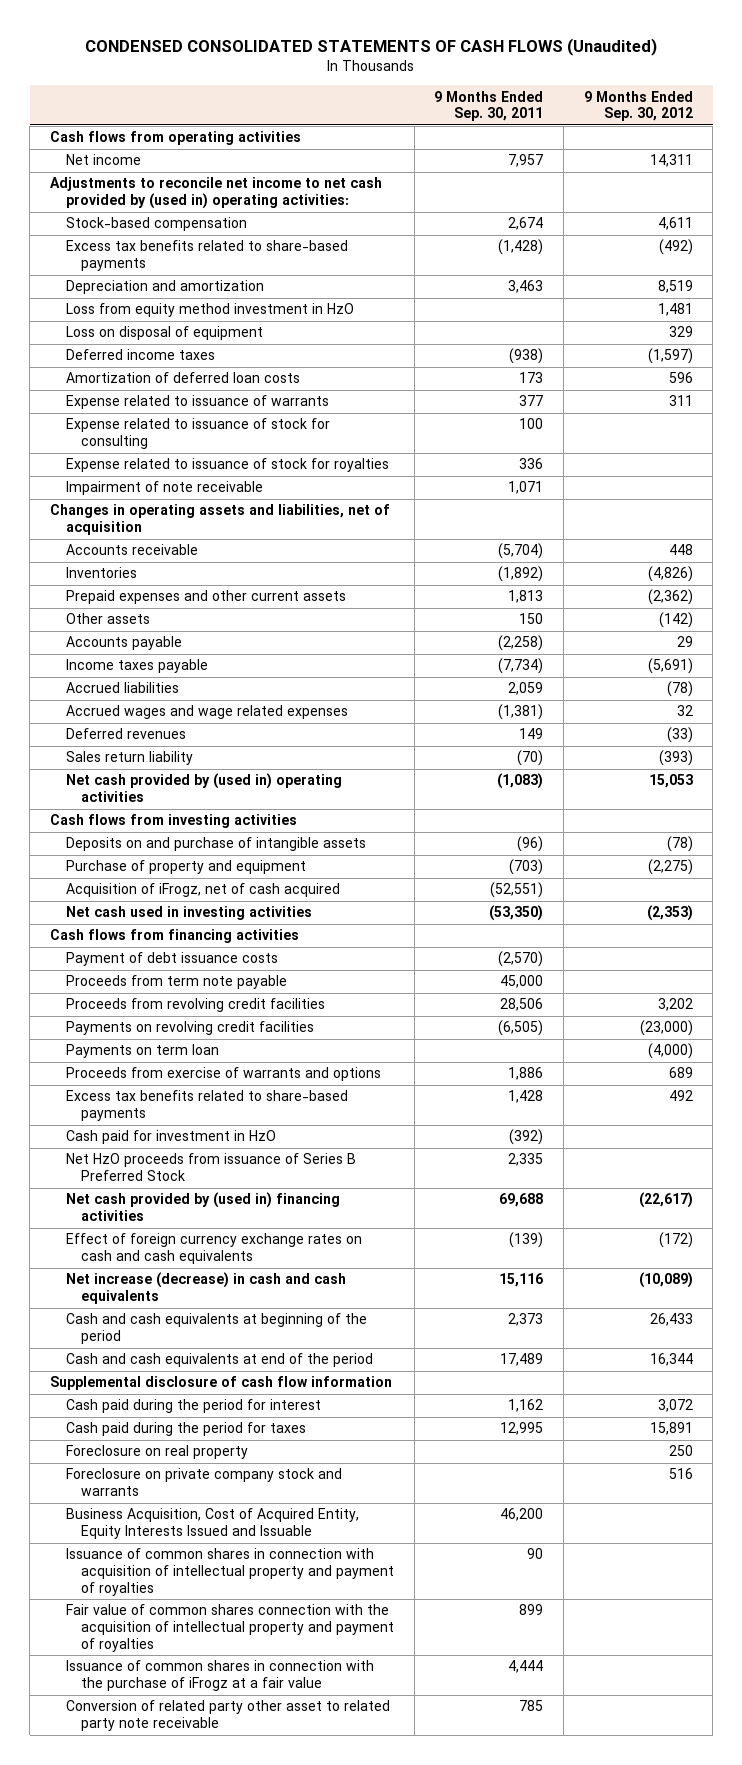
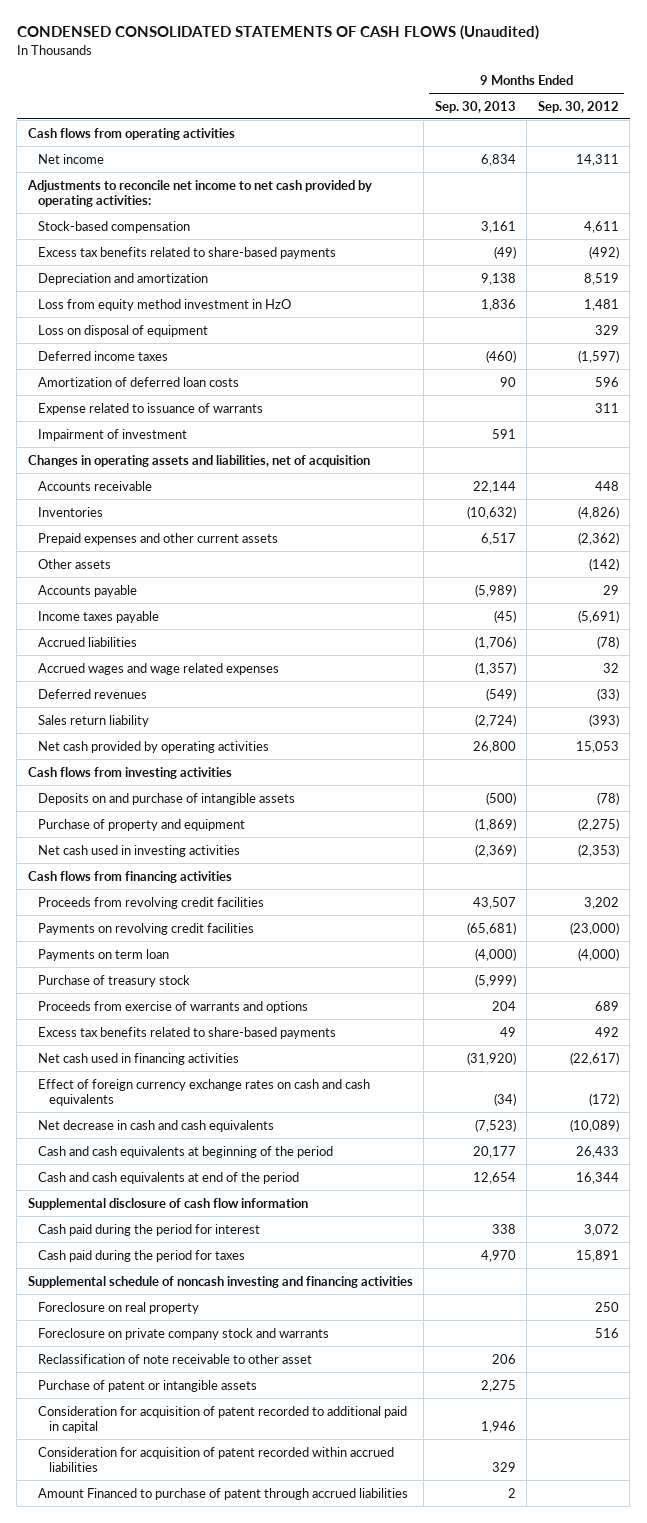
- | 9 Months Ended Sep. 30, 2011 | 9 Months Ended Sep. 30, 2012
+ | 9 Months Ended Sep. 30, 2013 | 9 Months Ended Sep. 30, 2012
- Adjustments to reconcile net income to net cash provided by (used in) operating activities:
+ Adjustments to reconcile net income to net cash provided by operating activities:
- Expense related to issuance of stock for consulting | 100 |
- Expense related to issuance of stock for royalties | 336 |
- Impairment of note receivable | 1,071 |
+ Impairment of investment | 591 |
- Net cash provided by (used in) operating activities | (1,083) | 15,053
+ Net cash provided by operating activities | 26,800 | 15,053
- Acquisition of iFrogz, net of cash acquired | (52,551) |
- Payment of debt issuance costs | (2,570) |
- Proceeds from term note payable | 45,000 |
+ Purchase of treasury stock | (5,999) |
- Cash paid for investment in HzO | (392) |
- Net HzO proceeds from issuance of Series B Preferred Stock | 2,335 |
- Net cash provided by (used in) financing activities | 69,688 | (22,617)
+ Net cash used in financing activities | (31,920) | (22,617)
- Net increase (decrease) in cash and cash equivalents | 15,116 | (10,089)
+ Net decrease in cash and cash equivalents | (7,523) | (10,089)
+ Supplemental schedule of noncash investing and financing activities
- Business Acquisition, Cost of Acquired Entity, Equity Interests Issued and Issuable | 46,200 |
- Issuance of common shares in connection with acquisition of intellectual property and payment of royalties | 90 |
- Fair value of common shares connection with the acquisition of intellectual property and payment of royalties | 899 |
- Issuance of common shares in connection with the purchase of iFrogz at a fair value | 4,444 |
- Conversion of related party other asset to related party note receivable | 785 |
+ Reclassification of note receivable to other asset | 206 |
+ Purchase of patent or intangible assets | 2,275 |
+ Consideration for acquisition of patent recorded to additional paid in capital | 1,946 |
+ Consideration for acquisition of patent recorded within accrued liabilities | 329 |
+ Amount Financed to purchase of patent through accrued liabilities | 2 |

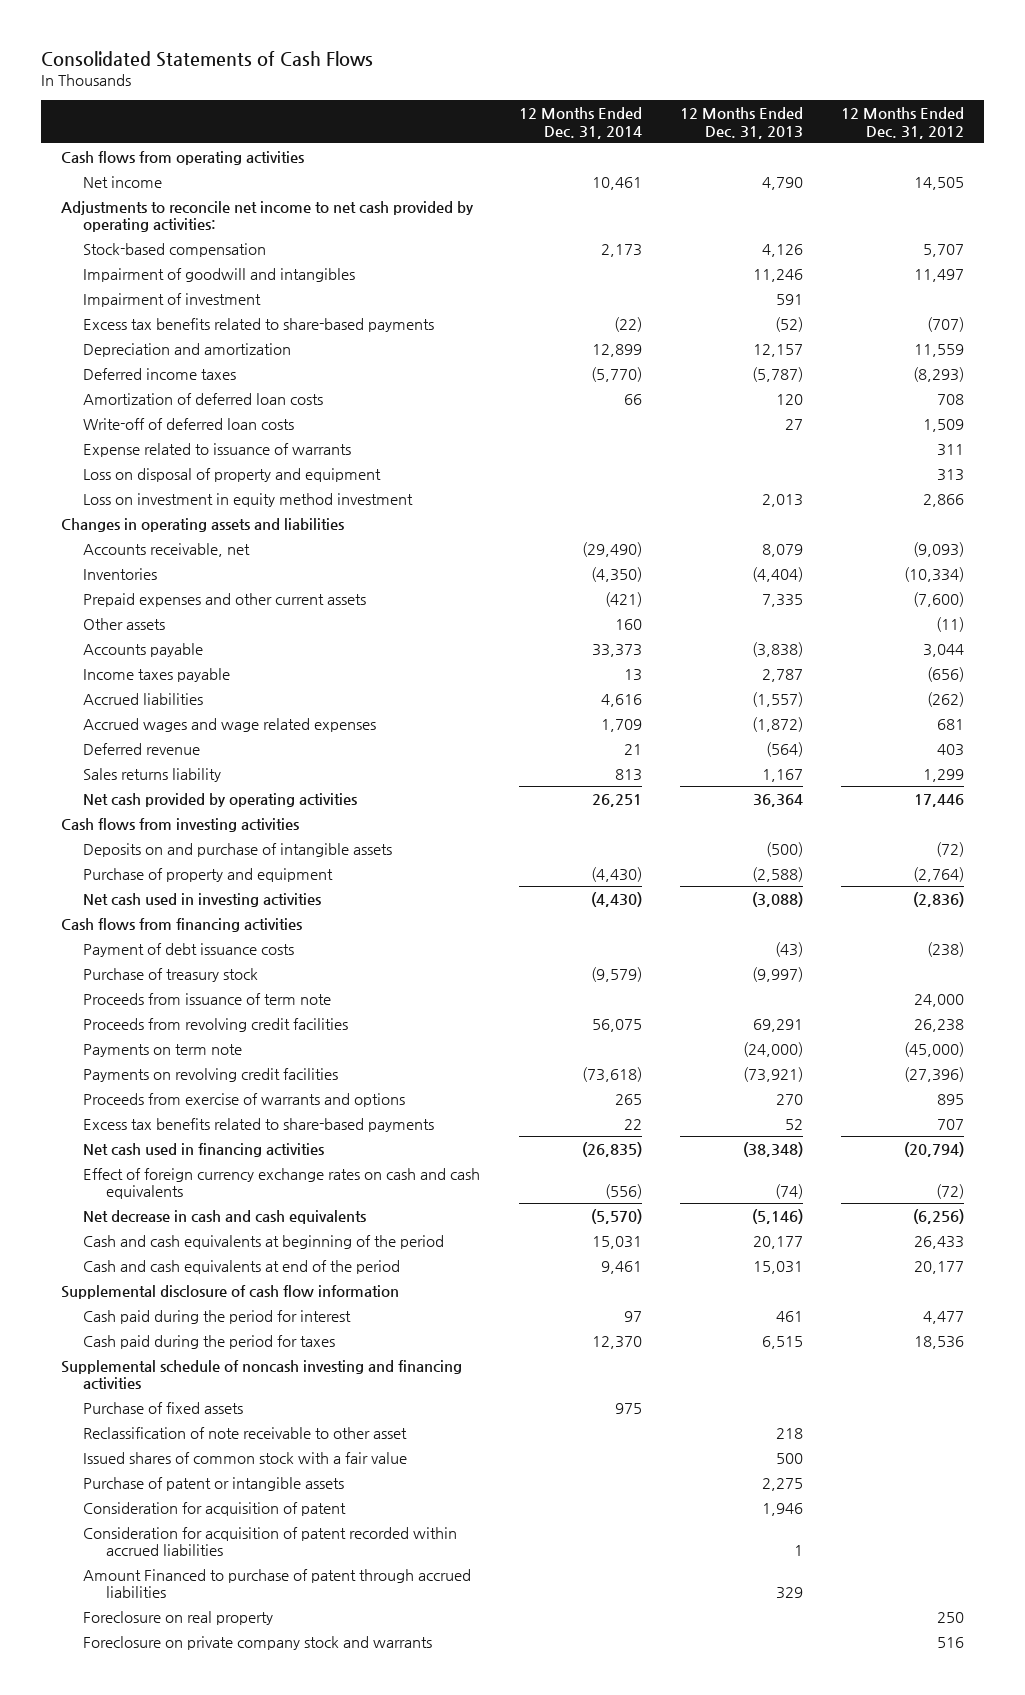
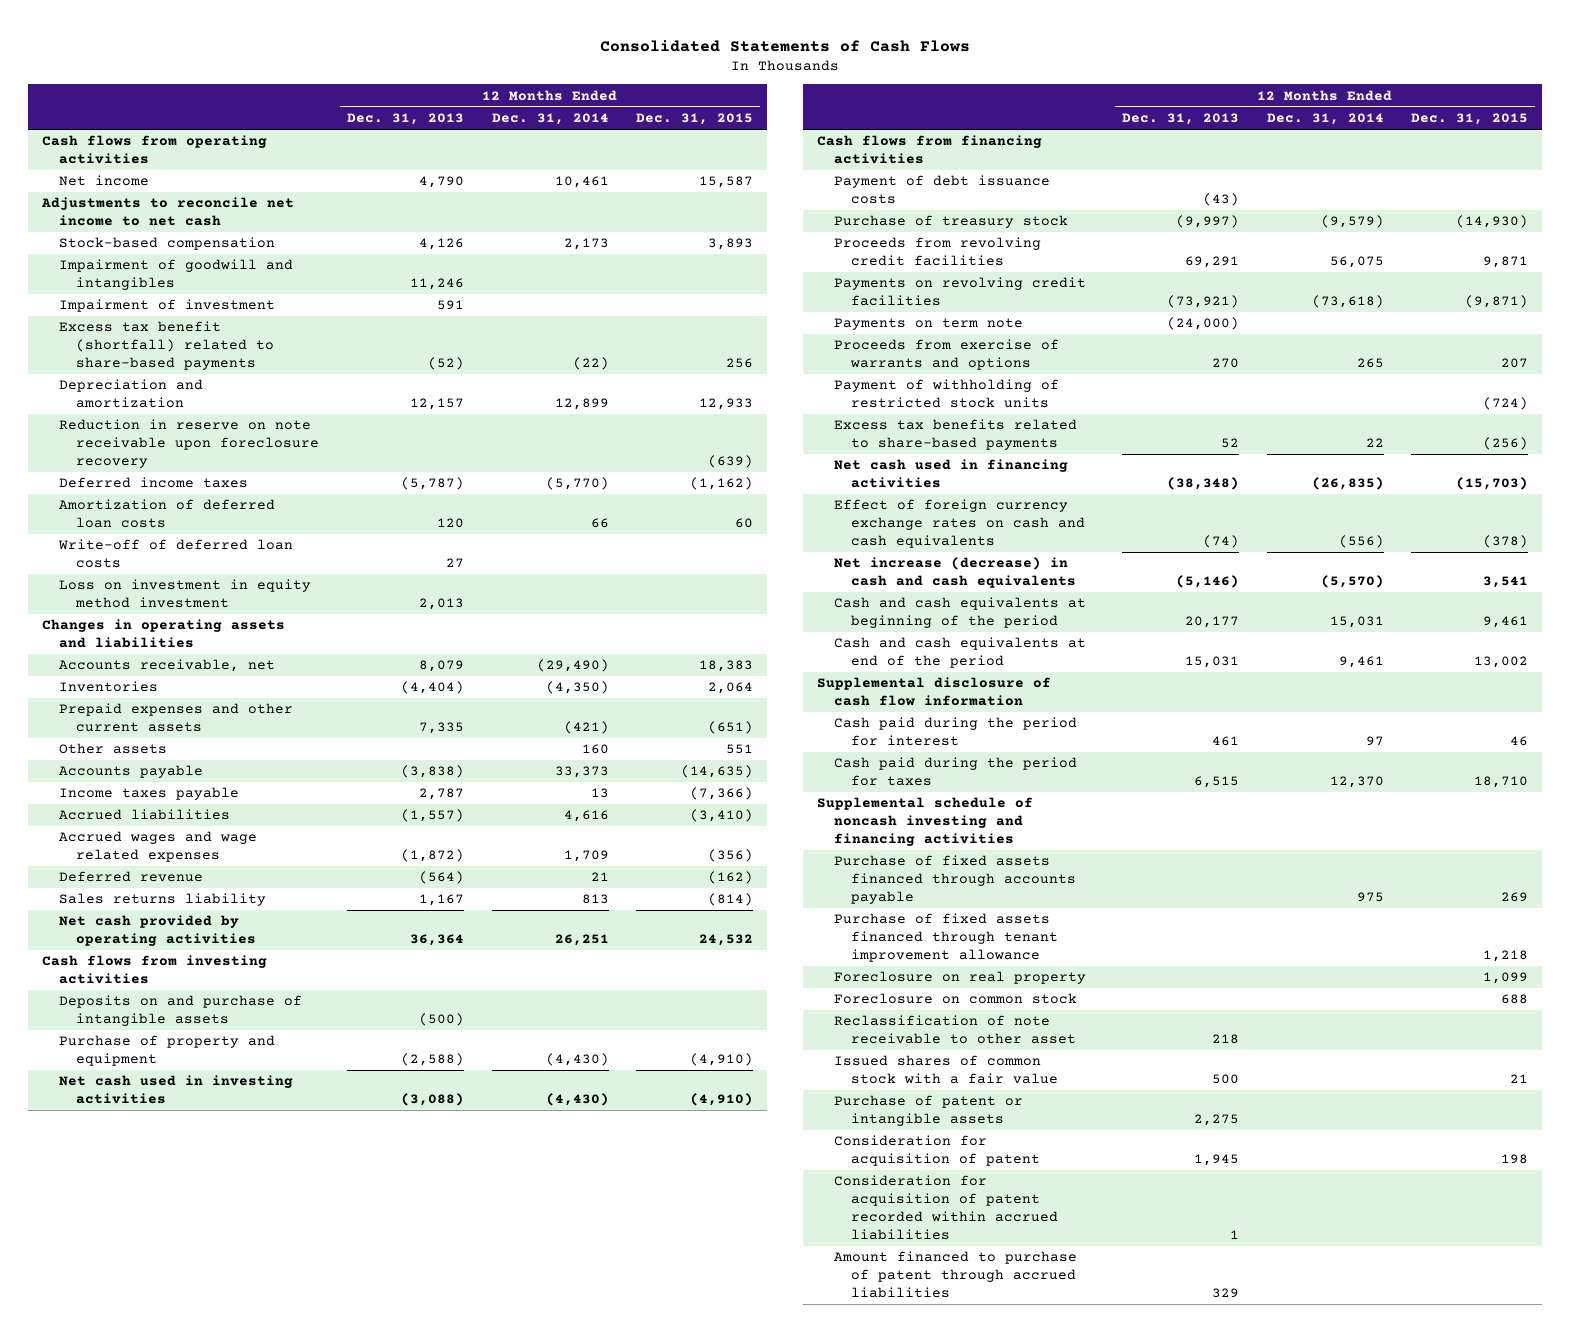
- | 12 Months Ended Dec. 31, 2014 | 12 Months Ended Dec. 31, 2013 | 12 Months Ended Dec. 31, 2012
+ | 12 Months Ended Dec. 31, 2013 | 12 Months Ended Dec. 31, 2014 | 12 Months Ended Dec. 31, 2015
- Adjustments to reconcile net income to net cash provided by operating activities:
+ Adjustments to reconcile net income to net cash
- Excess tax benefits related to share-based payments | (22) | (52) | (707)
+ Excess tax benefit (shortfall) related to share-based payments | (52) | (22) | 256
+ Reduction in reserve on note receivable upon foreclosure recovery | | | (639)
- Expense related to issuance of warrants | | | 311
- Loss on disposal of property and equipment | | | 313
- Proceeds from issuance of term note | | | 24,000
moved down: Payments on term note | (24,000) | |
+ Payment of withholding of restricted stock units | | | (724)
- Net decrease in cash and cash equivalents | (5,570) | (5,146) | (6,256)
+ Net increase (decrease) in cash and cash equivalents | (5,146) | (5,570) | 3,541
- Purchase of fixed assets | 975 | |
+ Purchase of fixed assets financed through accounts payable | | 975 | 269
+ Purchase of fixed assets financed through tenant improvement allowance | | | 1,218
moved up: Foreclosure on real property | | | 1,099
+ Foreclosure on common stock | | | 688
- Consideration for acquisition of patent | | 1,946 |
+ Consideration for acquisition of patent | 1,945 | | 198
- Amount Financed to purchase of patent through accrued liabilities | | 329 |
- Foreclosure on private company stock and warrants | | | 516
+ Amount financed to purchase of patent through accrued liabilities | 329 | |

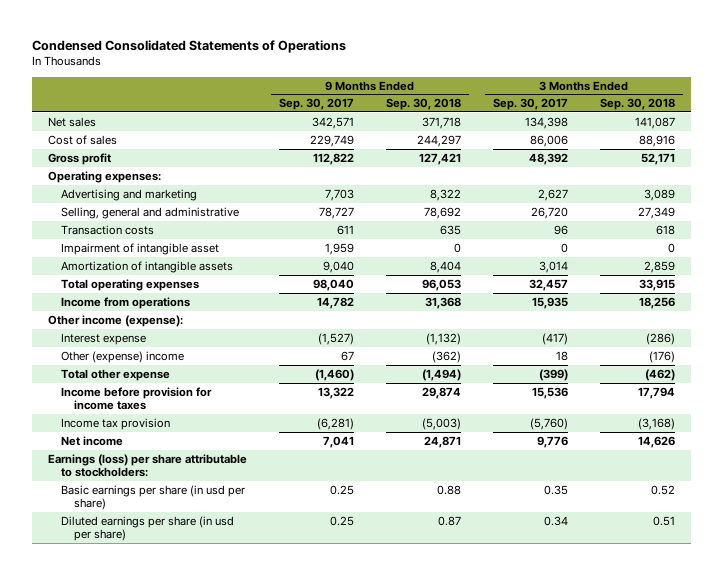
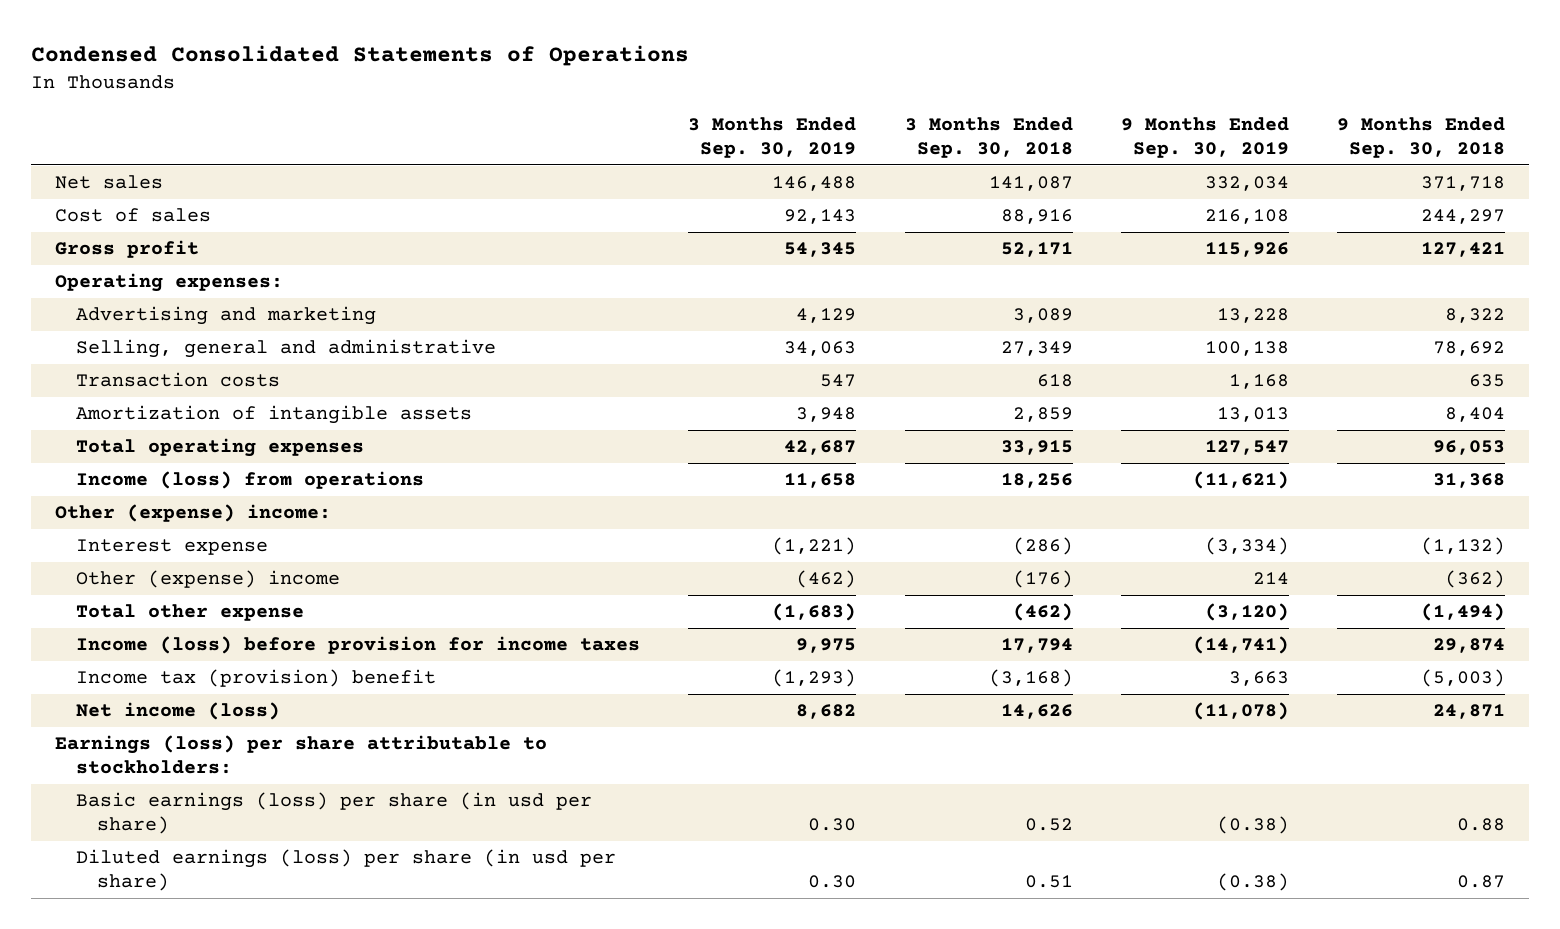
- | 9 Months Ended Sep. 30, 2017 | 9 Months Ended Sep. 30, 2018 | 3 Months Ended Sep. 30, 2017 | 3 Months Ended Sep. 30, 2018
+ | 3 Months Ended Sep. 30, 2019 | 3 Months Ended Sep. 30, 2018 | 9 Months Ended Sep. 30, 2019 | 9 Months Ended Sep. 30, 2018
- Impairment of intangible asset | 1,959 | 0 | 0 | 0
- Income from operations | 14,782 | 31,368 | 15,935 | 18,256
- Other income (expense):
+ Income (loss) from operations | 11,658 | 18,256 | (11,621) | 31,368
+ Other (expense) income:
- Income before provision for income taxes | 13,322 | 29,874 | 15,536 | 17,794
- Income tax provision | (6,281) | (5,003) | (5,760) | (3,168)
- Net income | 7,041 | 24,871 | 9,776 | 14,626
+ Income (loss) before provision for income taxes | 9,975 | 17,794 | (14,741) | 29,874
+ Income tax (provision) benefit | (1,293) | (3,168) | 3,663 | (5,003)
+ Net income (loss) | 8,682 | 14,626 | (11,078) | 24,871
- Basic earnings per share (in usd per share) | 0.25 | 0.88 | 0.35 | 0.52
- Diluted earnings per share (in usd per share) | 0.25 | 0.87 | 0.34 | 0.51
+ Basic earnings (loss) per share (in usd per share) | 0.30 | 0.52 | (0.38) | 0.88
+ Diluted earnings (loss) per share (in usd per share) | 0.30 | 0.51 | (0.38) | 0.87

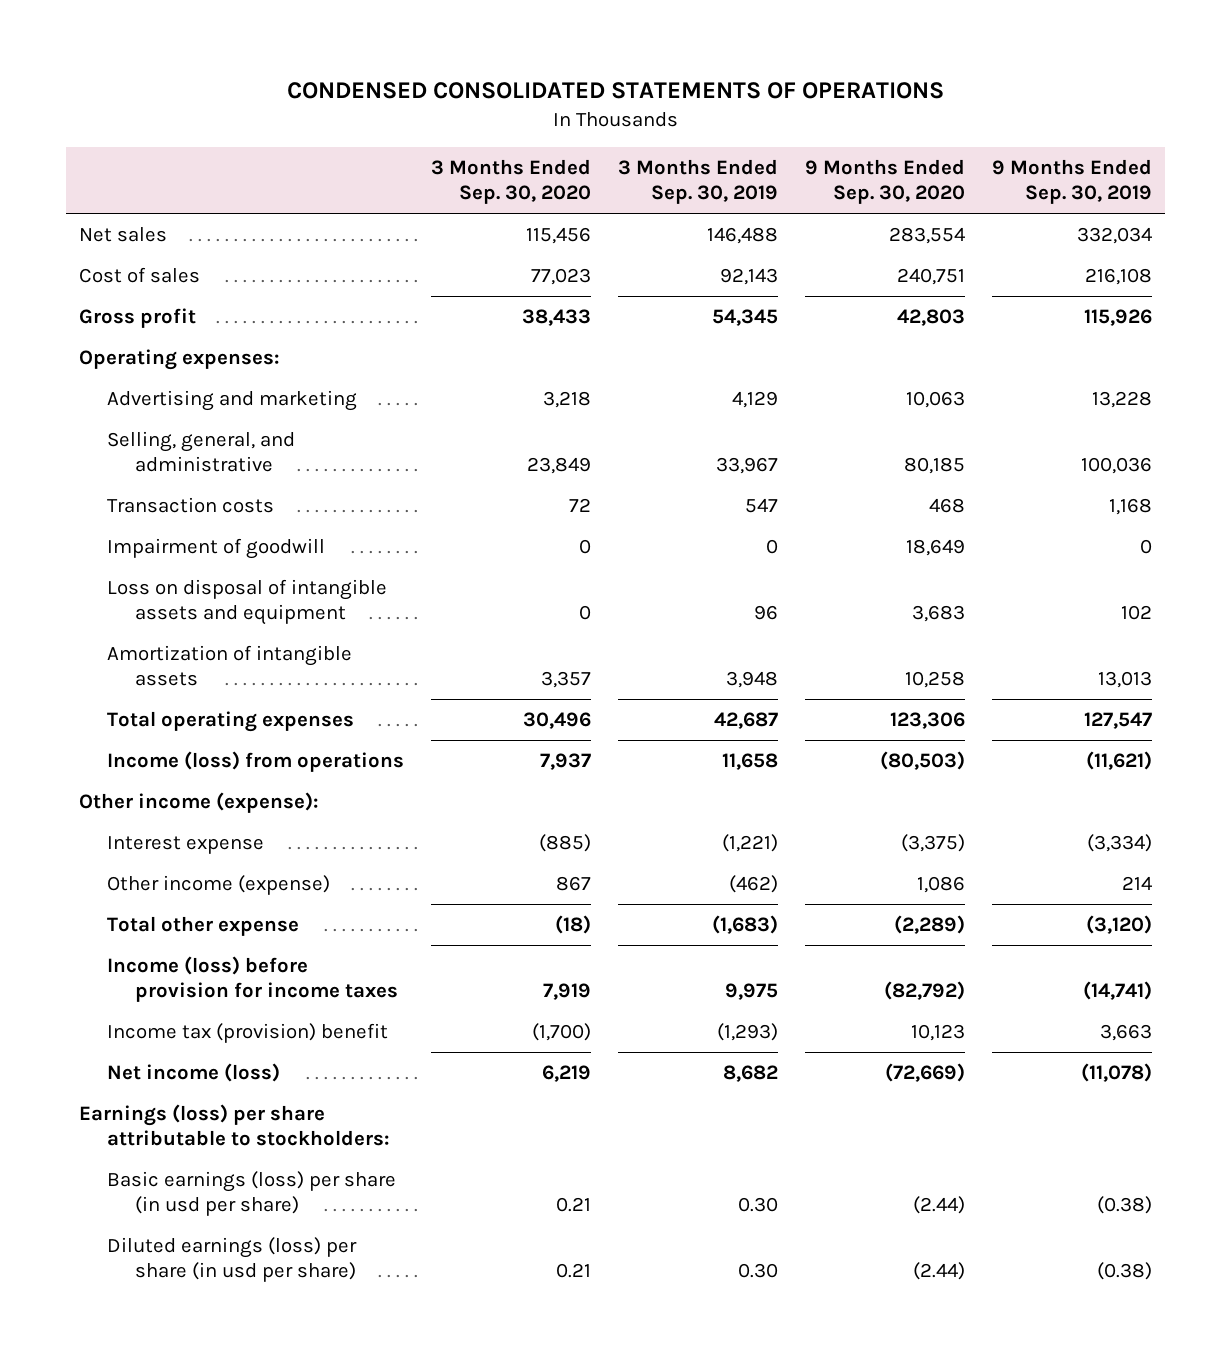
- Condensed Consolidated Statements of Operations
+ CONDENSED CONSOLIDATED STATEMENTS OF OPERATIONS
- | 3 Months Ended Sep. 30, 2019 | 3 Months Ended Sep. 30, 2018 | 9 Months Ended Sep. 30, 2019 | 9 Months Ended Sep. 30, 2018
+ | 3 Months Ended Sep. 30, 2020 | 3 Months Ended Sep. 30, 2019 | 9 Months Ended Sep. 30, 2020 | 9 Months Ended Sep. 30, 2019
- Selling, general and administrative | 34,063 | 27,349 | 100,138 | 78,692
+ Selling, general, and administrative | 23,849 | 33,967 | 80,185 | 100,036
+ Impairment of goodwill | 0 | 0 | 18,649 | 0
+ Loss on disposal of intangible assets and equipment | 0 | 96 | 3,683 | 102
- Other (expense) income:
+ Other income (expense):
- Other (expense) income | (462) | (176) | 214 | (362)
+ Other income (expense) | 867 | (462) | 1,086 | 214

